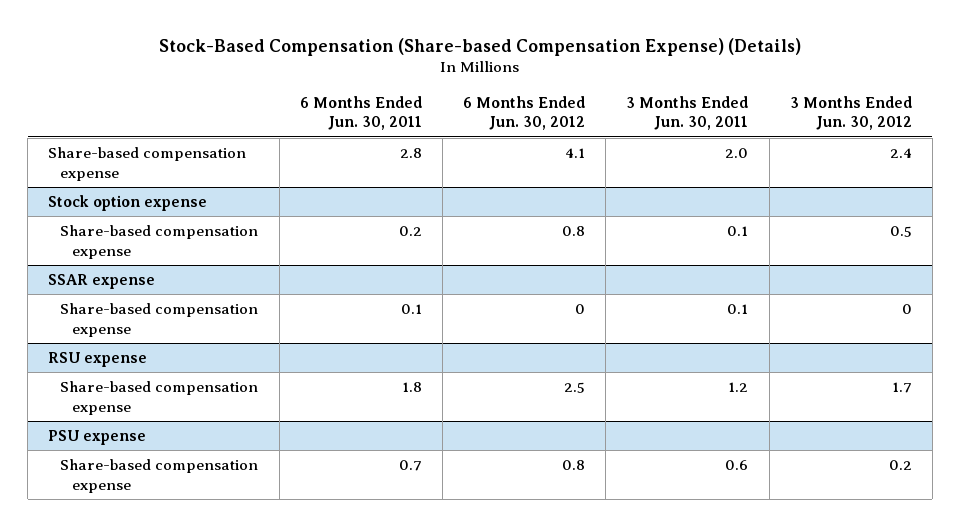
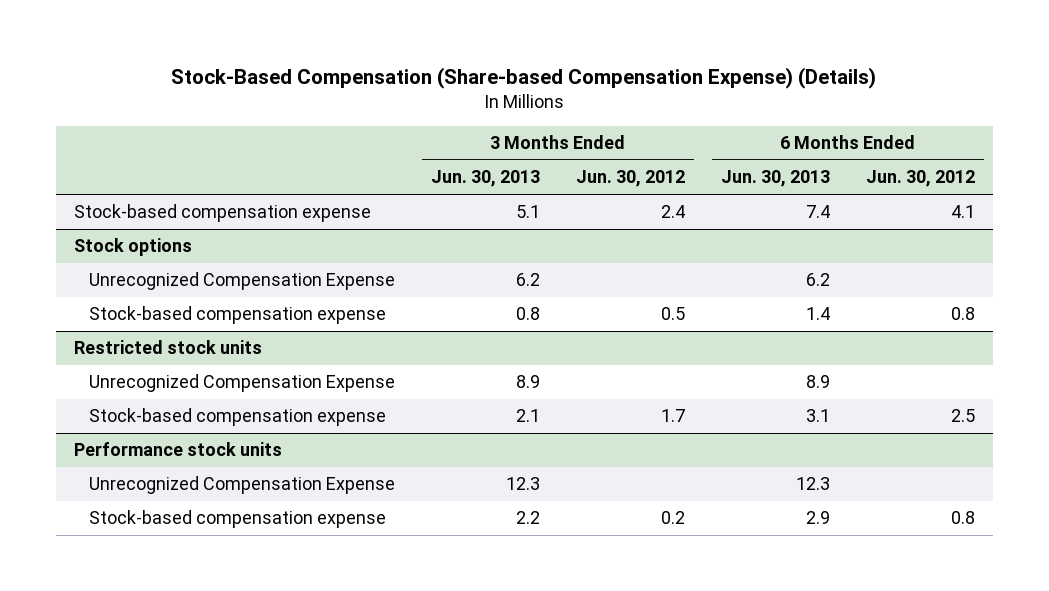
- | 6 Months Ended Jun. 30, 2011 | 6 Months Ended Jun. 30, 2012 | 3 Months Ended Jun. 30, 2011 | 3 Months Ended Jun. 30, 2012
+ | 3 Months Ended Jun. 30, 2013 | 3 Months Ended Jun. 30, 2012 | 6 Months Ended Jun. 30, 2013 | 6 Months Ended Jun. 30, 2012
- Share-based compensation expense | 2.8 | 4.1 | 2.0 | 2.4
- Stock option expense
- Share-based compensation expense | 0.2 | 0.8 | 0.1 | 0.5
- SSAR expense
- Share-based compensation expense | 0.1 | 0 | 0.1 | 0
- RSU expense
- Share-based compensation expense | 1.8 | 2.5 | 1.2 | 1.7
- PSU expense
- Share-based compensation expense | 0.7 | 0.8 | 0.6 | 0.2
+ Stock-based compensation expense | 5.1 | 2.4 | 7.4 | 4.1
+ Stock options
+ Unrecognized Compensation Expense | 6.2 | | 6.2 |
+ Stock-based compensation expense | 0.8 | 0.5 | 1.4 | 0.8
+ Restricted stock units
+ Unrecognized Compensation Expense | 8.9 | | 8.9 |
+ Stock-based compensation expense | 2.1 | 1.7 | 3.1 | 2.5
+ Performance stock units
+ Unrecognized Compensation Expense | 12.3 | | 12.3 |
+ Stock-based compensation expense | 2.2 | 0.2 | 2.9 | 0.8

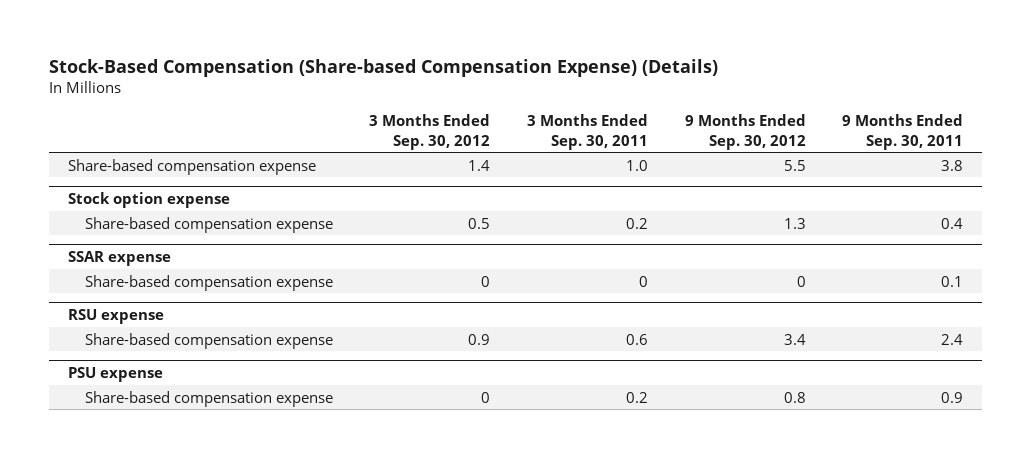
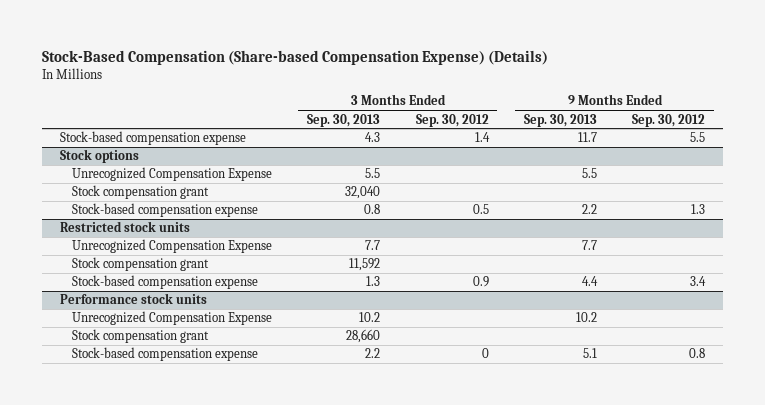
- | 3 Months Ended Sep. 30, 2012 | 3 Months Ended Sep. 30, 2011 | 9 Months Ended Sep. 30, 2012 | 9 Months Ended Sep. 30, 2011
+ | 3 Months Ended Sep. 30, 2013 | 3 Months Ended Sep. 30, 2012 | 9 Months Ended Sep. 30, 2013 | 9 Months Ended Sep. 30, 2012
- Share-based compensation expense | 1.4 | 1.0 | 5.5 | 3.8
- Stock option expense
- Share-based compensation expense | 0.5 | 0.2 | 1.3 | 0.4
- SSAR expense
- Share-based compensation expense | 0 | 0 | 0 | 0.1
- RSU expense
- Share-based compensation expense | 0.9 | 0.6 | 3.4 | 2.4
- PSU expense
- Share-based compensation expense | 0 | 0.2 | 0.8 | 0.9
+ Stock-based compensation expense | 4.3 | 1.4 | 11.7 | 5.5
+ Stock options
+ Unrecognized Compensation Expense | 5.5 | | 5.5 |
+ Stock compensation grant | 32,040 | | |
+ Stock-based compensation expense | 0.8 | 0.5 | 2.2 | 1.3
+ Restricted stock units
+ Unrecognized Compensation Expense | 7.7 | | 7.7 |
+ Stock compensation grant | 11,592 | | |
+ Stock-based compensation expense | 1.3 | 0.9 | 4.4 | 3.4
+ Performance stock units
+ Unrecognized Compensation Expense | 10.2 | | 10.2 |
+ Stock compensation grant | 28,660 | | |
+ Stock-based compensation expense | 2.2 | 0 | 5.1 | 0.8

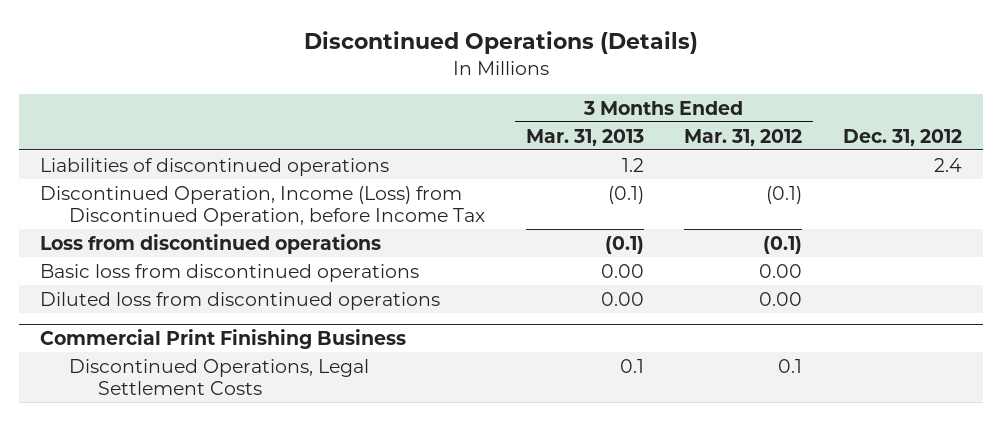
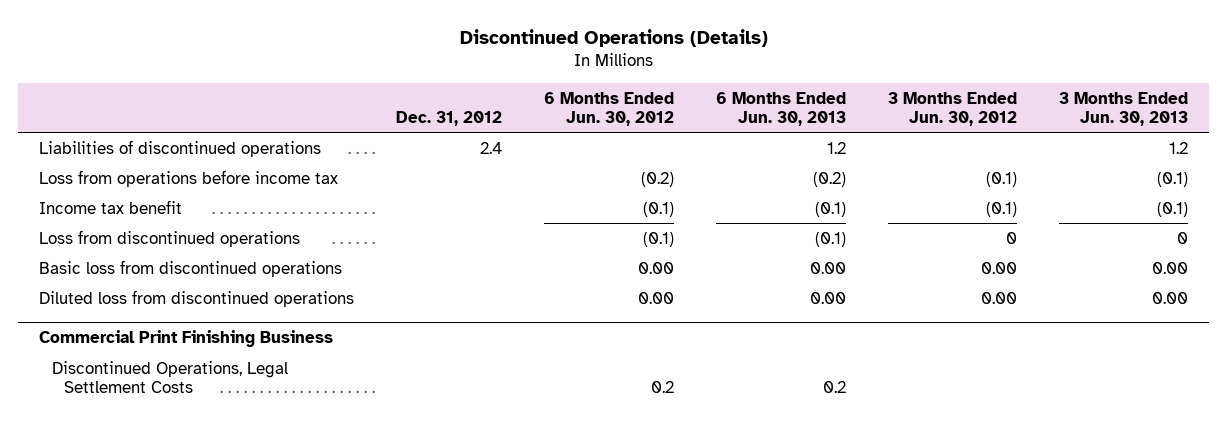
- | 3 Months Ended Mar. 31, 2013 | 3 Months Ended Mar. 31, 2012 | Dec. 31, 2012
+ | Dec. 31, 2012 | 6 Months Ended Jun. 30, 2012 | 6 Months Ended Jun. 30, 2013 | 3 Months Ended Jun. 30, 2012 | 3 Months Ended Jun. 30, 2013
- Discontinued Operation, Income (Loss) from Discontinued Operation, before Income Tax | (0.1) | (0.1) |
+ Loss from operations before income tax | | (0.2) | (0.2) | (0.1) | (0.1)
+ Income tax benefit | | (0.1) | (0.1) | (0.1) | (0.1)

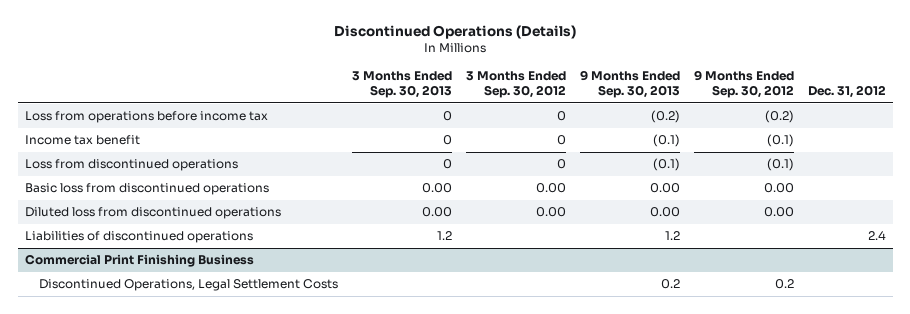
- | Dec. 31, 2012 | 6 Months Ended Jun. 30, 2012 | 6 Months Ended Jun. 30, 2013 | 3 Months Ended Jun. 30, 2012 | 3 Months Ended Jun. 30, 2013
+ | 3 Months Ended Sep. 30, 2013 | 3 Months Ended Sep. 30, 2012 | 9 Months Ended Sep. 30, 2013 | 9 Months Ended Sep. 30, 2012 | Dec. 31, 2012
moved down: Liabilities of discontinued operations | 1.2 | | 1.2 | | 2.4

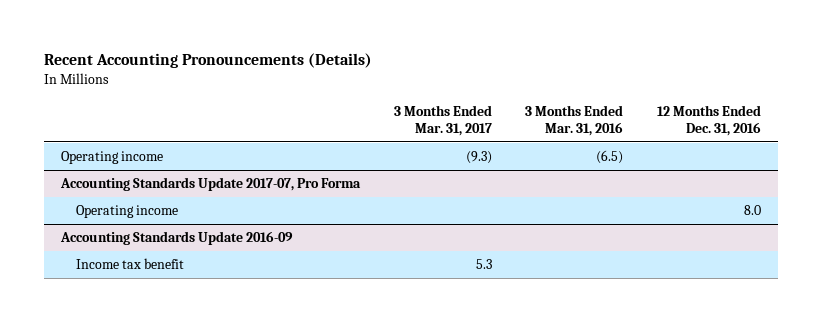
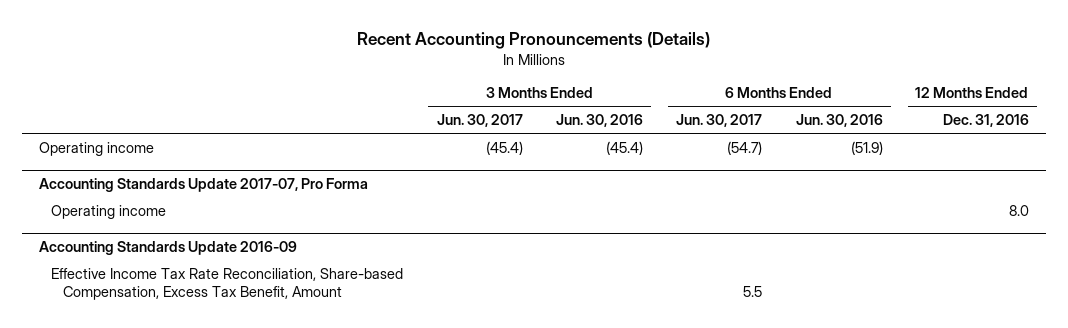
- | 3 Months Ended Mar. 31, 2017 | 3 Months Ended Mar. 31, 2016 | 12 Months Ended Dec. 31, 2016
+ | 3 Months Ended Jun. 30, 2017 | 3 Months Ended Jun. 30, 2016 | 6 Months Ended Jun. 30, 2017 | 6 Months Ended Jun. 30, 2016 | 12 Months Ended Dec. 31, 2016
@ Accounting Standards Update 2016-09
- Income tax benefit | 5.3 | |
+ Effective Income Tax Rate Reconciliation, Share-based Compensation, Excess Tax Benefit, Amount | | | 5.5 | |

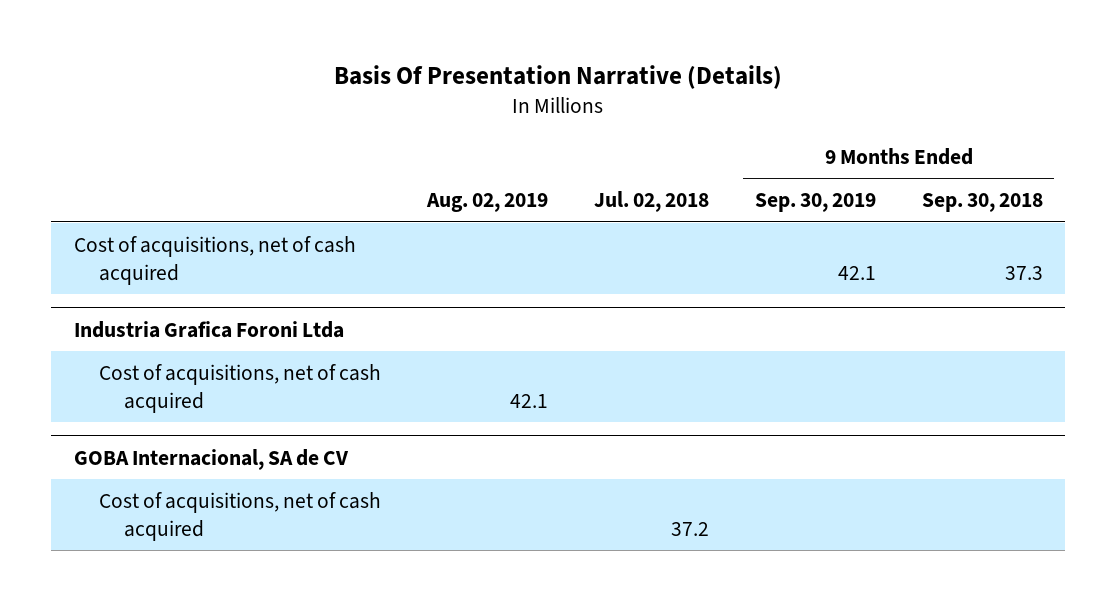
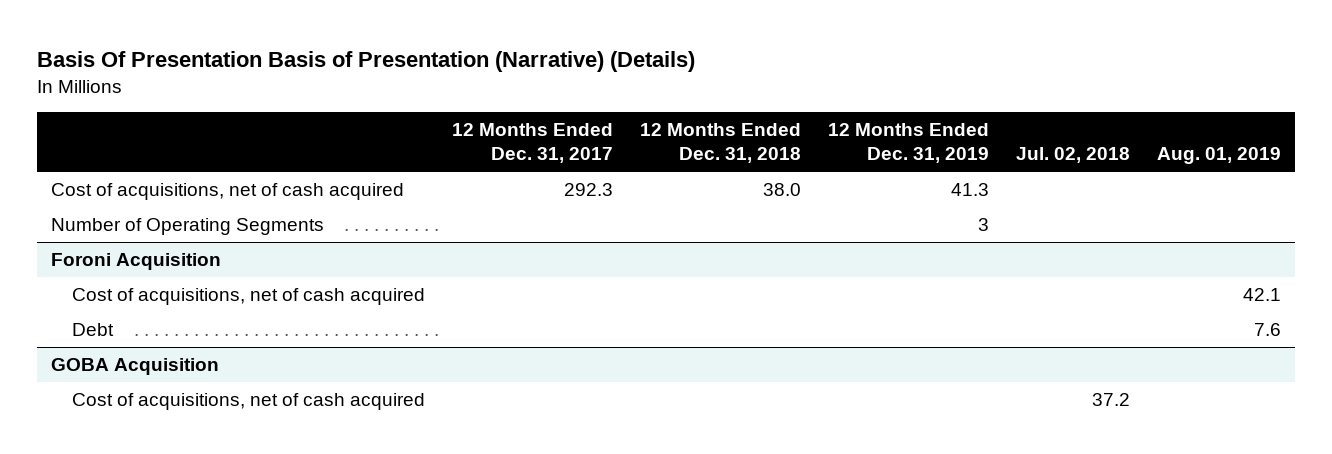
- Basis Of Presentation Narrative (Details)
+ Basis Of Presentation Basis of Presentation (Narrative) (Details)
- | Aug. 02, 2019 | Jul. 02, 2018 | 9 Months Ended Sep. 30, 2019 | 9 Months Ended Sep. 30, 2018
+ | 12 Months Ended Dec. 31, 2017 | 12 Months Ended Dec. 31, 2018 | 12 Months Ended Dec. 31, 2019 | Jul. 02, 2018 | Aug. 01, 2019
- Industria Grafica Foroni Ltda
+ Number of Operating Segments | | | 3 | |
+ Foroni Acquisition
- GOBA Internacional, SA de CV
+ Debt | | | | | 7.6
+ GOBA Acquisition

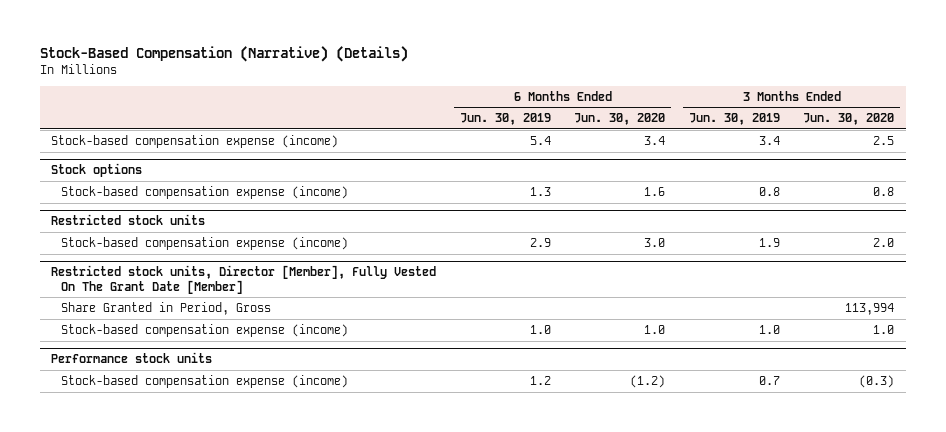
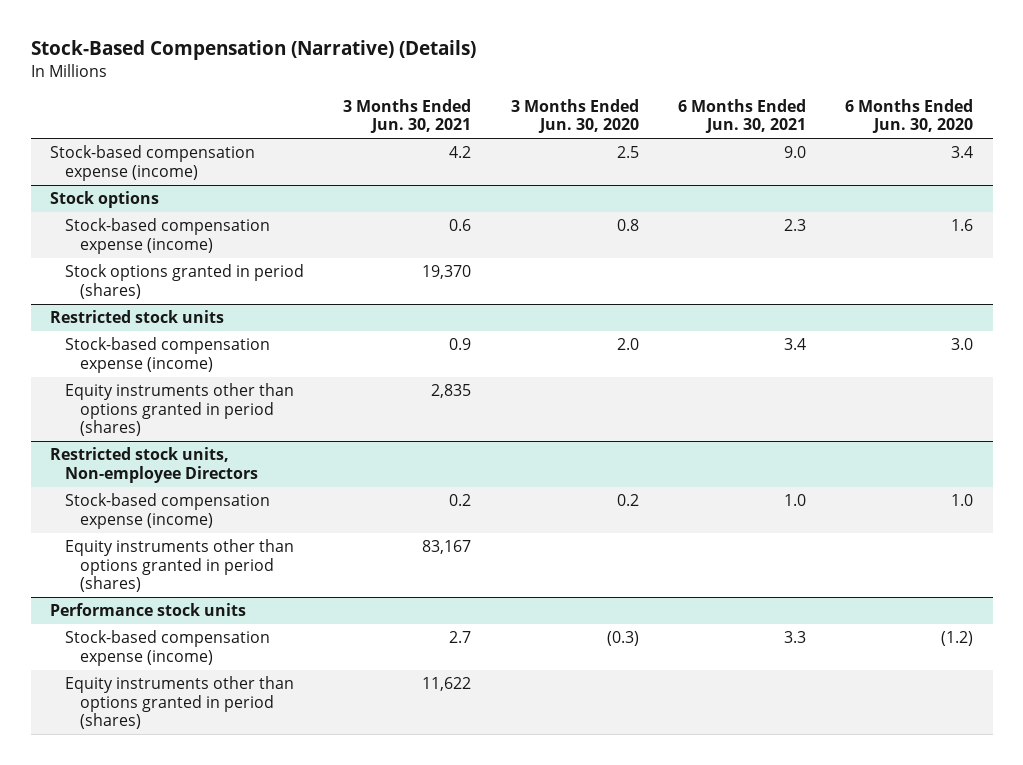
- | 6 Months Ended Jun. 30, 2019 | 6 Months Ended Jun. 30, 2020 | 3 Months Ended Jun. 30, 2019 | 3 Months Ended Jun. 30, 2020
+ | 3 Months Ended Jun. 30, 2021 | 3 Months Ended Jun. 30, 2020 | 6 Months Ended Jun. 30, 2021 | 6 Months Ended Jun. 30, 2020
@ Stock options
+ Stock options granted in period (shares) | 19,370 | | |
- Restricted stock units, Director [Member], Fully Vested On The Grant Date [Member]
- Share Granted in Period, Gross | | | | 113,994
- Stock-based compensation expense (income) | 1.0 | 1.0 | 1.0 | 1.0
@ Restricted stock units
+ Equity instruments other than options granted in period (shares) | 2,835 | | |
+ Restricted stock units, Non-employee Directors
+ Stock-based compensation expense (income) | 0.2 | 0.2 | 1.0 | 1.0
+ Equity instruments other than options granted in period (shares) | 83,167 | | |
@ Performance stock units
+ Equity instruments other than options granted in period (shares) | 11,622 | | |

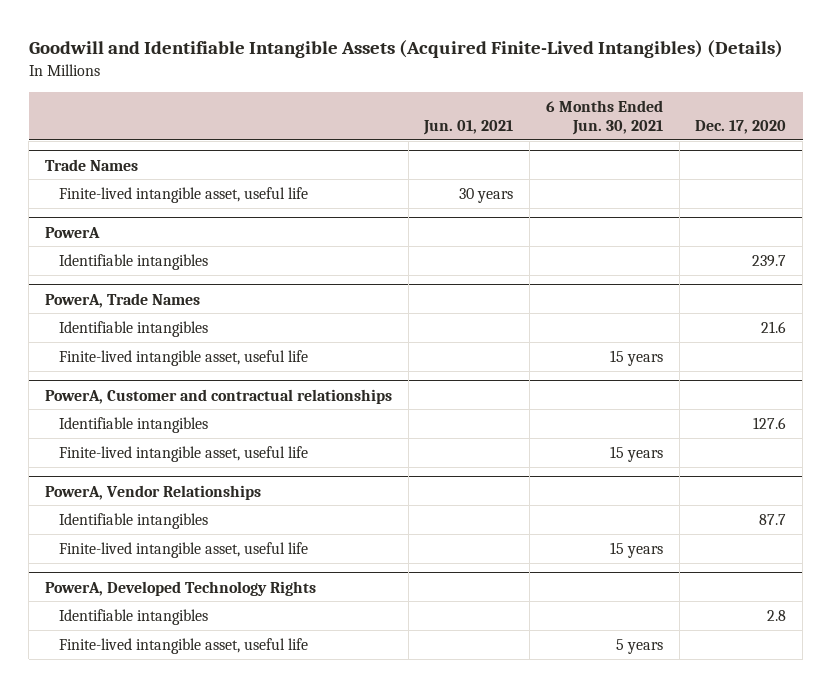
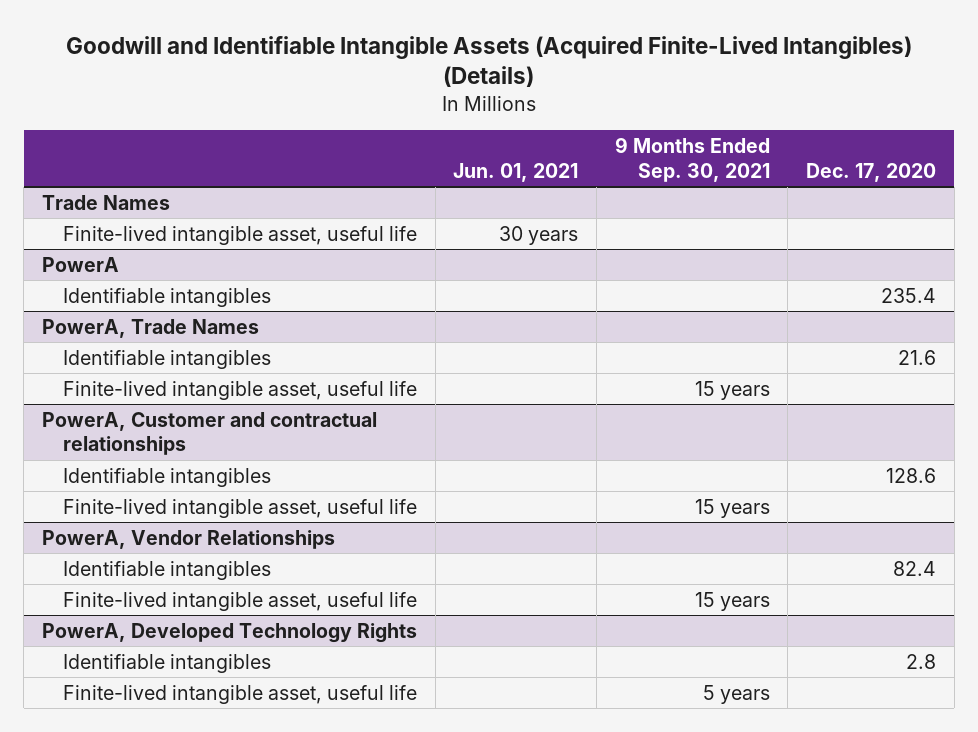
- | Jun. 01, 2021 | 6 Months Ended Jun. 30, 2021 | Dec. 17, 2020
+ | Jun. 01, 2021 | 9 Months Ended Sep. 30, 2021 | Dec. 17, 2020
@ PowerA
- Identifiable intangibles | | | 239.7
+ Identifiable intangibles | | | 235.4
@ PowerA, Customer and contractual relationships
- Identifiable intangibles | | | 127.6
+ Identifiable intangibles | | | 128.6
@ PowerA, Vendor Relationships
- Identifiable intangibles | | | 87.7
+ Identifiable intangibles | | | 82.4

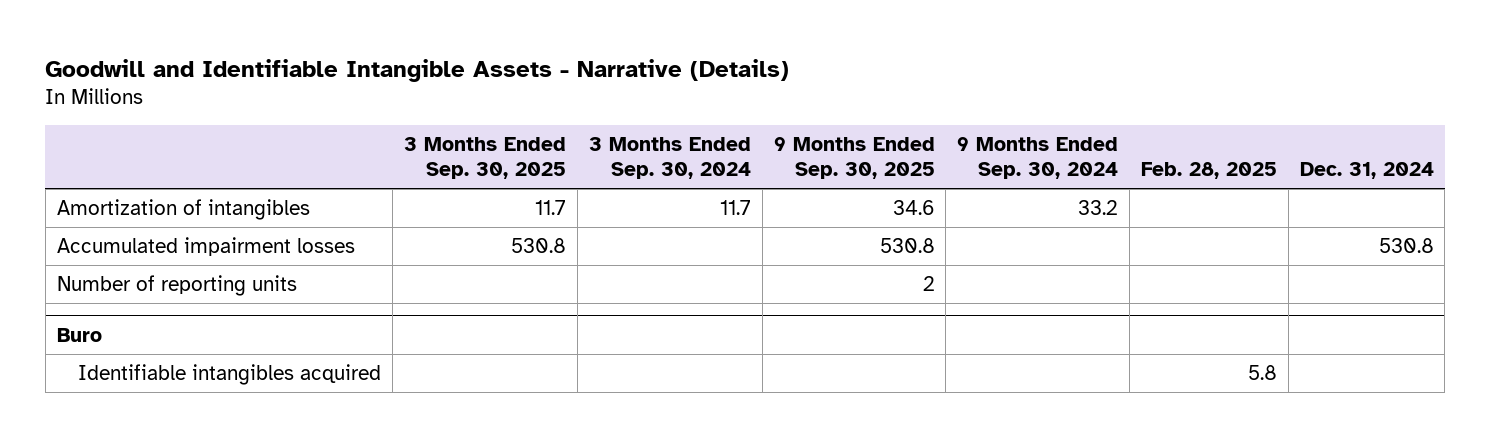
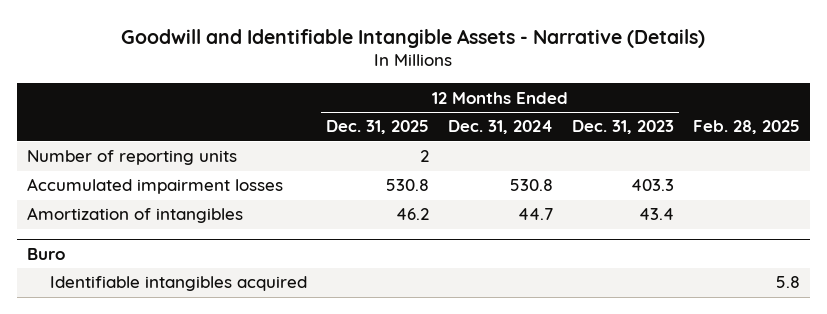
- | 3 Months Ended Sep. 30, 2025 | 3 Months Ended Sep. 30, 2024 | 9 Months Ended Sep. 30, 2025 | 9 Months Ended Sep. 30, 2024 | Feb. 28, 2025 | Dec. 31, 2024
+ | 12 Months Ended Dec. 31, 2025 | 12 Months Ended Dec. 31, 2024 | 12 Months Ended Dec. 31, 2023 | Feb. 28, 2025
moved down: Accumulated impairment losses | 530.8 | 530.8 | 403.3 |
moved down: Amortization of intangibles | 46.2 | 44.7 | 43.4 |

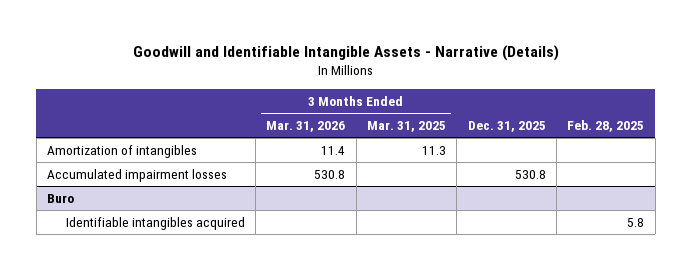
- | 12 Months Ended Dec. 31, 2025 | 12 Months Ended Dec. 31, 2024 | 12 Months Ended Dec. 31, 2023 | Feb. 28, 2025
+ | 3 Months Ended Mar. 31, 2026 | 3 Months Ended Mar. 31, 2025 | Dec. 31, 2025 | Feb. 28, 2025
- Number of reporting units | 2 | | |
moved down: Accumulated impairment losses | 530.8 | | 530.8 |

